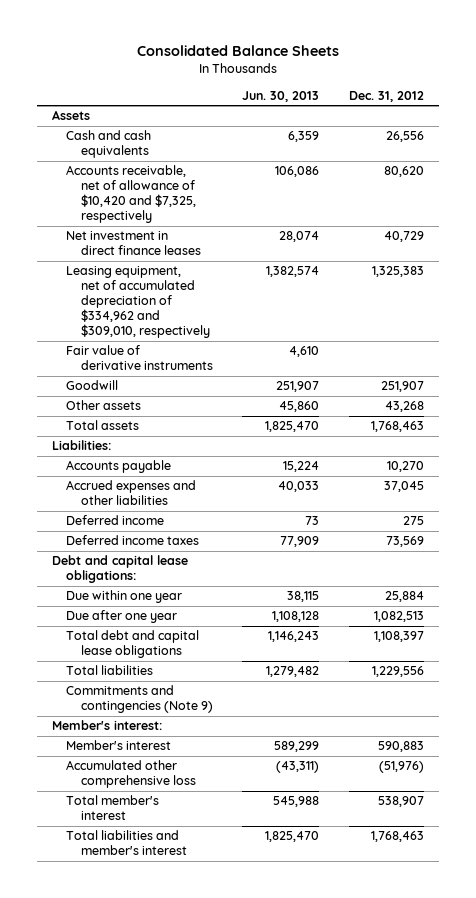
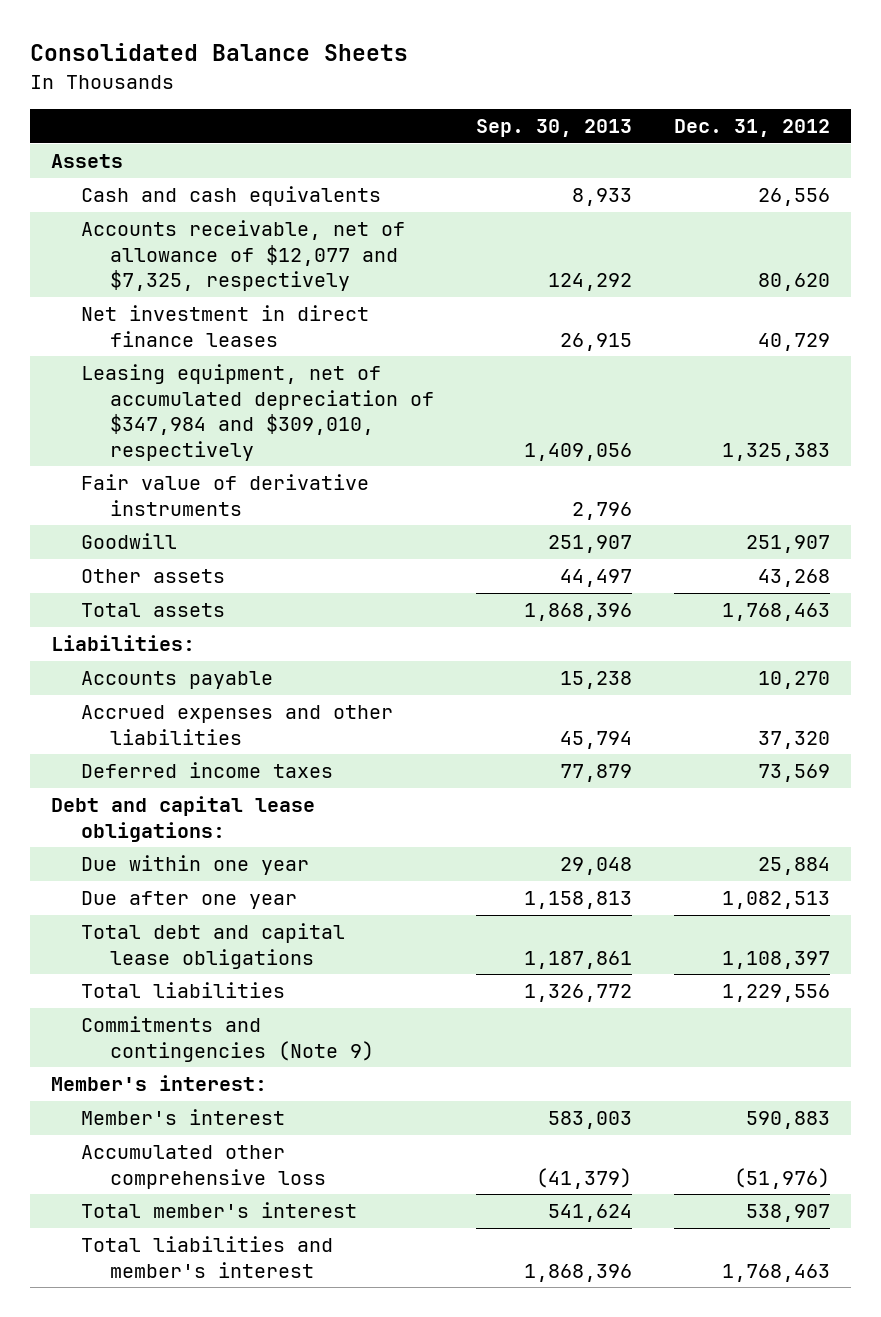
- | Jun. 30, 2013 | Dec. 31, 2012
+ | Sep. 30, 2013 | Dec. 31, 2012
- Accounts receivable, net of allowance of $10,420 and $7,325, respectively | 106,086 | 80,620
+ Accounts receivable, net of allowance of $12,077 and $7,325, respectively | 124,292 | 80,620
- Leasing equipment, net of accumulated depreciation of $334,962 and $309,010, respectively | 1,382,574 | 1,325,383
+ Leasing equipment, net of accumulated depreciation of $347,984 and $309,010, respectively | 1,409,056 | 1,325,383
- Accrued expenses and other liabilities | 40,033 | 37,045
- Deferred income | 73 | 275
+ Accrued expenses and other liabilities | 45,794 | 37,320

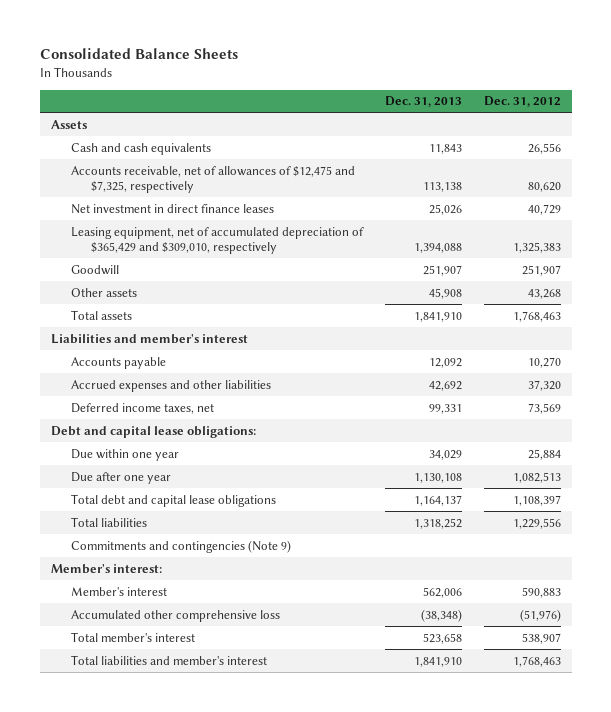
- | Sep. 30, 2013 | Dec. 31, 2012
+ | Dec. 31, 2013 | Dec. 31, 2012
- Accounts receivable, net of allowance of $12,077 and $7,325, respectively | 124,292 | 80,620
+ Accounts receivable, net of allowances of $12,475 and $7,325, respectively | 113,138 | 80,620
- Leasing equipment, net of accumulated depreciation of $347,984 and $309,010, respectively | 1,409,056 | 1,325,383
- Fair value of derivative instruments | 2,796 |
+ Leasing equipment, net of accumulated depreciation of $365,429 and $309,010, respectively | 1,394,088 | 1,325,383
- Liabilities:
+ Liabilities and member's interest
- Deferred income taxes | 77,879 | 73,569
+ Deferred income taxes, net | 99,331 | 73,569

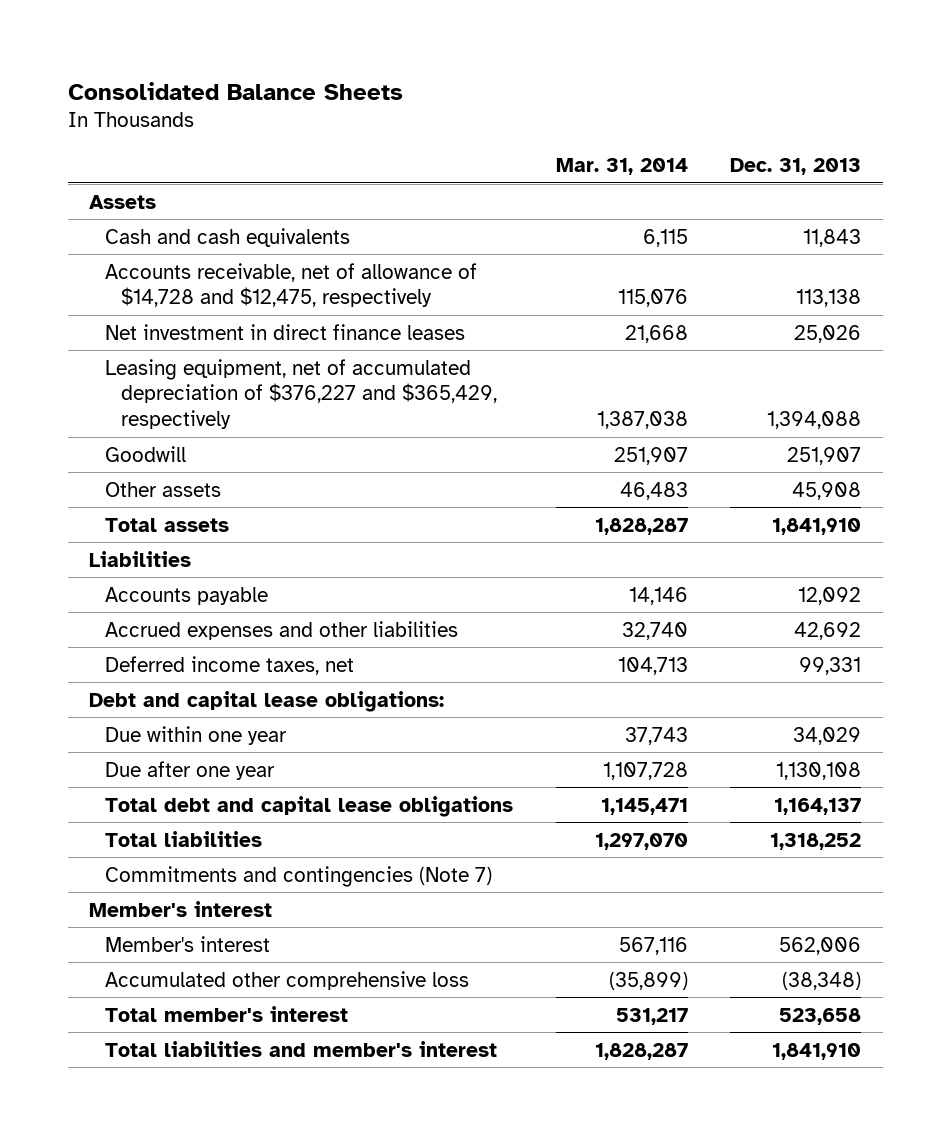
- | Dec. 31, 2013 | Dec. 31, 2012
+ | Mar. 31, 2014 | Dec. 31, 2013
- Accounts receivable, net of allowances of $12,475 and $7,325, respectively | 113,138 | 80,620
+ Accounts receivable, net of allowance of $14,728 and $12,475, respectively | 115,076 | 113,138
- Leasing equipment, net of accumulated depreciation of $365,429 and $309,010, respectively | 1,394,088 | 1,325,383
+ Leasing equipment, net of accumulated depreciation of $376,227 and $365,429, respectively | 1,387,038 | 1,394,088
- Liabilities and member's interest
+ Liabilities
- Commitments and contingencies (Note 9)
- Member's interest:
+ Commitments and contingencies (Note 7)
+ Member's interest

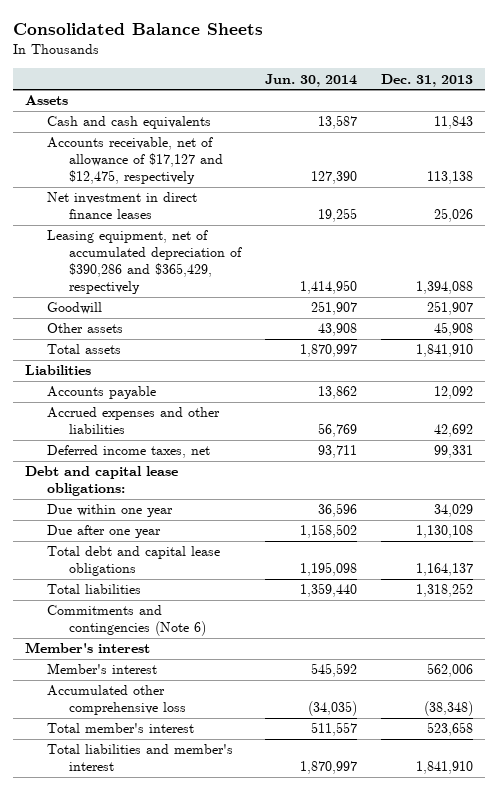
- | Mar. 31, 2014 | Dec. 31, 2013
+ | Jun. 30, 2014 | Dec. 31, 2013
- Accounts receivable, net of allowance of $14,728 and $12,475, respectively | 115,076 | 113,138
+ Accounts receivable, net of allowance of $17,127 and $12,475, respectively | 127,390 | 113,138
- Leasing equipment, net of accumulated depreciation of $376,227 and $365,429, respectively | 1,387,038 | 1,394,088
+ Leasing equipment, net of accumulated depreciation of $390,286 and $365,429, respectively | 1,414,950 | 1,394,088
- Commitments and contingencies (Note 7)
+ Commitments and contingencies (Note 6)

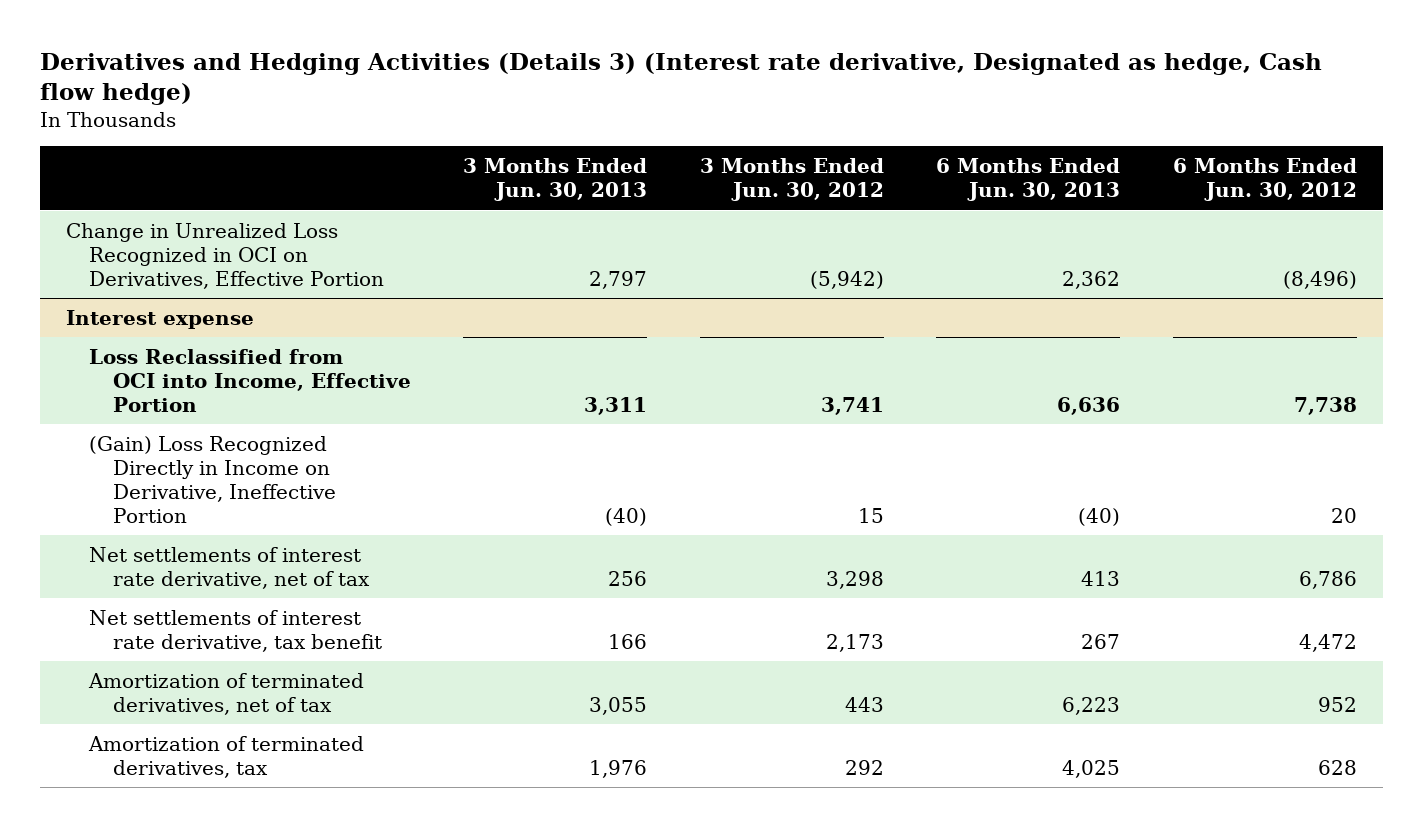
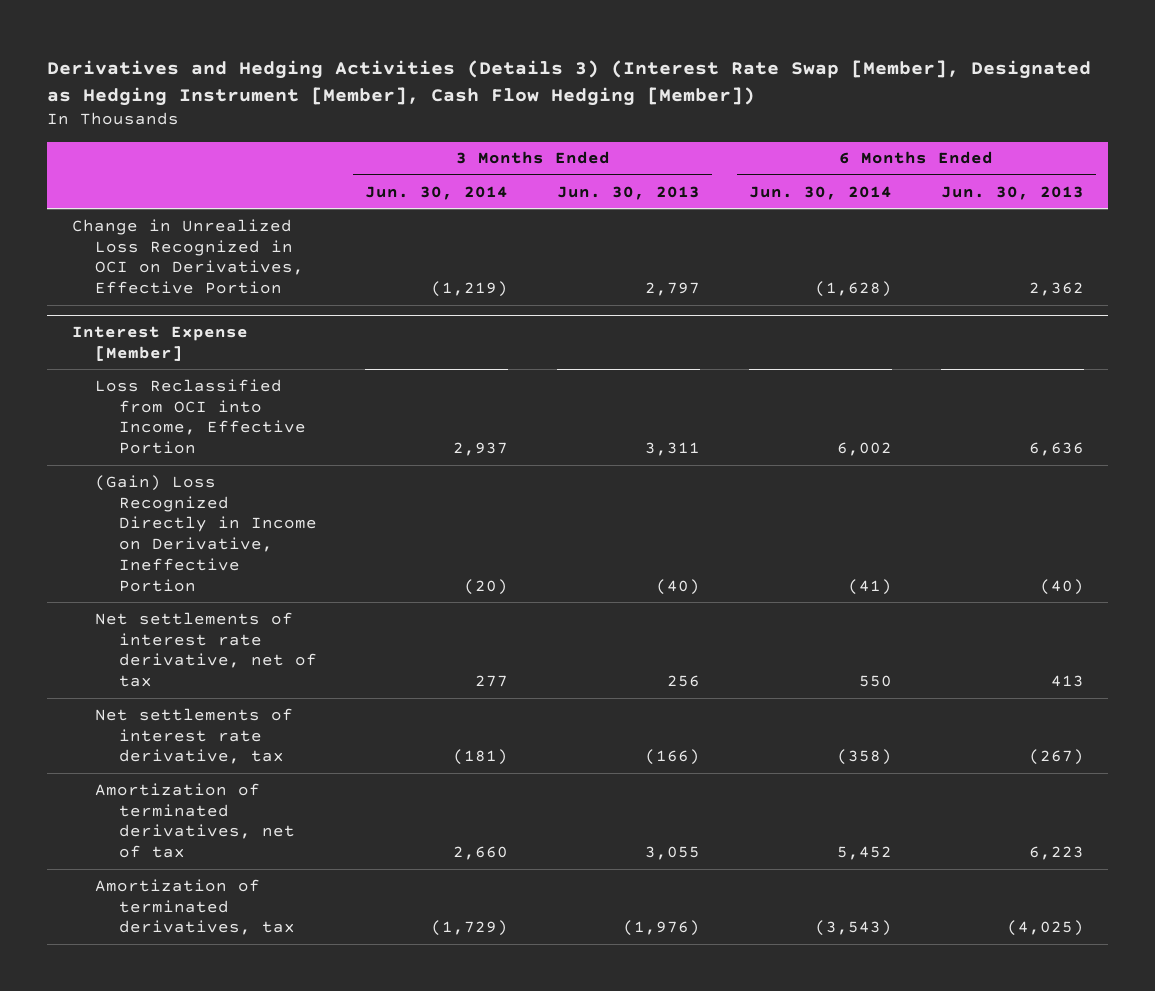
- Derivatives and Hedging Activities (Details 3) (Interest rate derivative, Designated as hedge, Cash flow hedge)
+ Derivatives and Hedging Activities (Details 3) (Interest Rate Swap [Member], Designated as Hedging Instrument [Member], Cash Flow Hedging [Member])
- | 3 Months Ended Jun. 30, 2013 | 3 Months Ended Jun. 30, 2012 | 6 Months Ended Jun. 30, 2013 | 6 Months Ended Jun. 30, 2012
+ | 3 Months Ended Jun. 30, 2014 | 3 Months Ended Jun. 30, 2013 | 6 Months Ended Jun. 30, 2014 | 6 Months Ended Jun. 30, 2013
- Interest expense
+ Interest Expense [Member]
- Net settlements of interest rate derivative, tax benefit | 166 | 2,173 | 267 | 4,472
+ Net settlements of interest rate derivative, tax | (181) | (166) | (358) | (267)
- Amortization of terminated derivatives, tax | 1,976 | 292 | 4,025 | 628
+ Amortization of terminated derivatives, tax | (1,729) | (1,976) | (3,543) | (4,025)

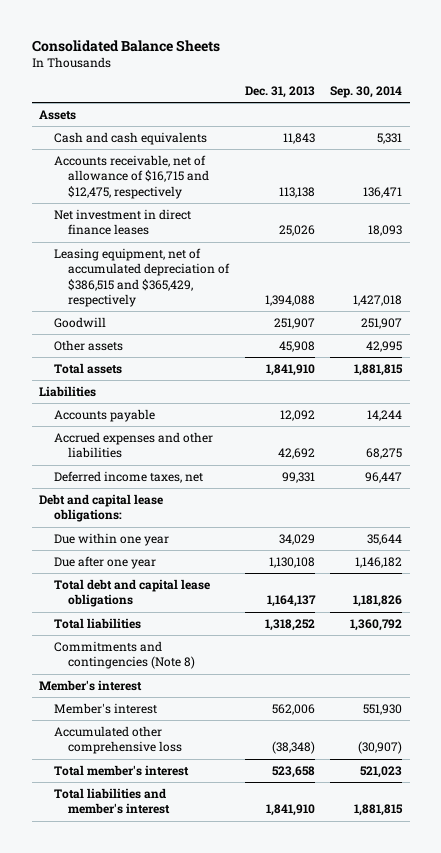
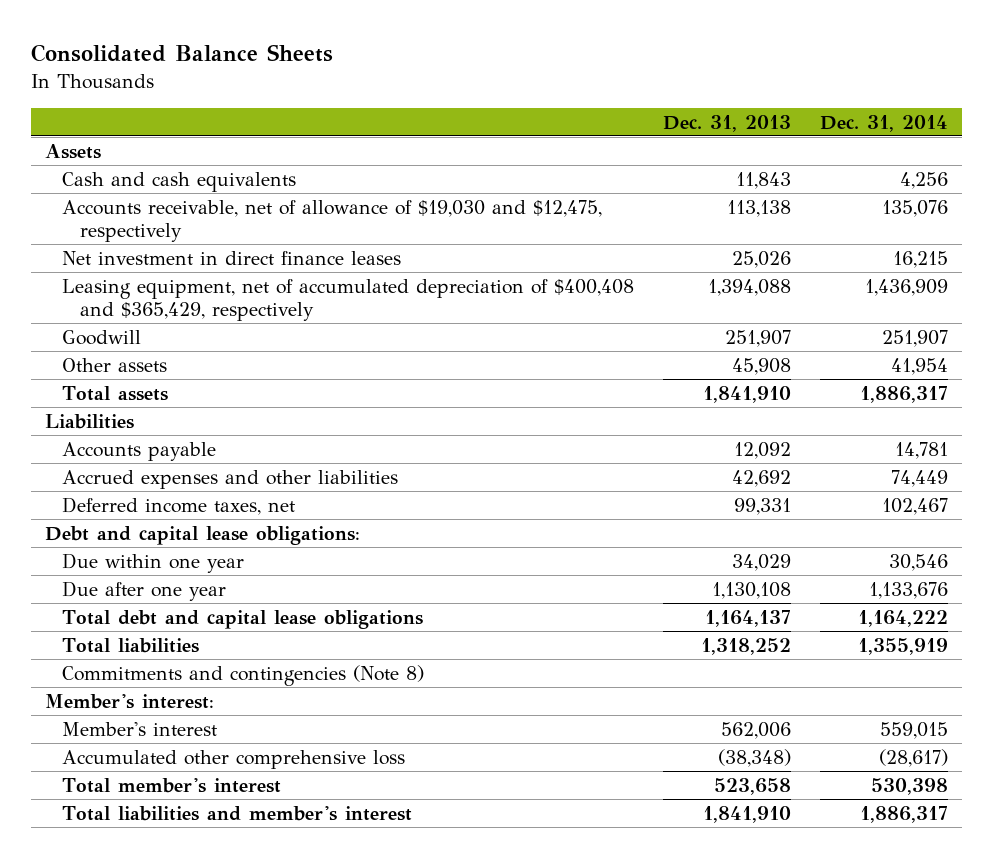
- | Dec. 31, 2013 | Sep. 30, 2014
+ | Dec. 31, 2013 | Dec. 31, 2014
- Accounts receivable, net of allowance of $16,715 and $12,475, respectively | 113,138 | 136,471
+ Accounts receivable, net of allowance of $19,030 and $12,475, respectively | 113,138 | 135,076
- Leasing equipment, net of accumulated depreciation of $386,515 and $365,429, respectively | 1,394,088 | 1,427,018
+ Leasing equipment, net of accumulated depreciation of $400,408 and $365,429, respectively | 1,394,088 | 1,436,909
- Member's interest
+ Member's interest:

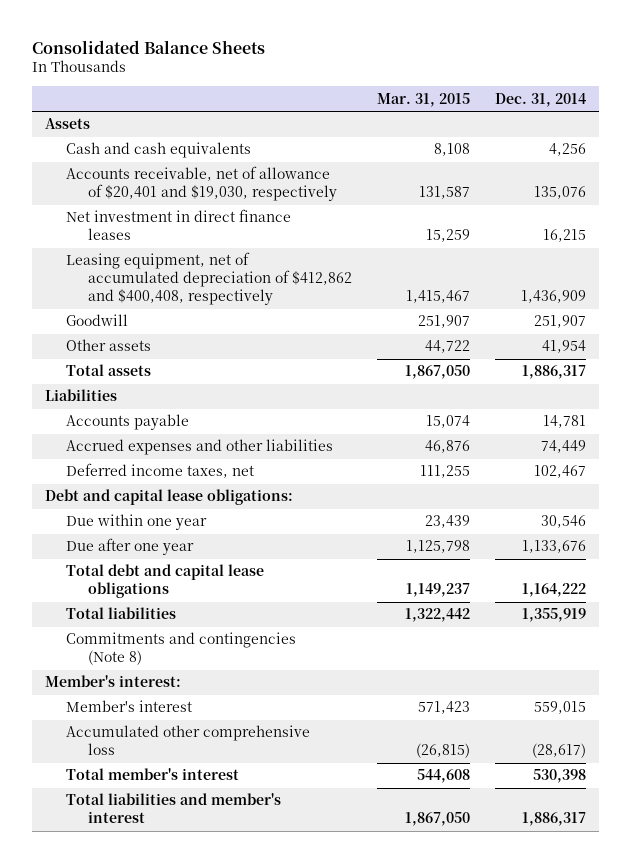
- | Dec. 31, 2013 | Dec. 31, 2014
+ | Mar. 31, 2015 | Dec. 31, 2014
- Accounts receivable, net of allowance of $19,030 and $12,475, respectively | 113,138 | 135,076
+ Accounts receivable, net of allowance of $20,401 and $19,030, respectively | 131,587 | 135,076
- Leasing equipment, net of accumulated depreciation of $400,408 and $365,429, respectively | 1,394,088 | 1,436,909
+ Leasing equipment, net of accumulated depreciation of $412,862 and $400,408, respectively | 1,415,467 | 1,436,909

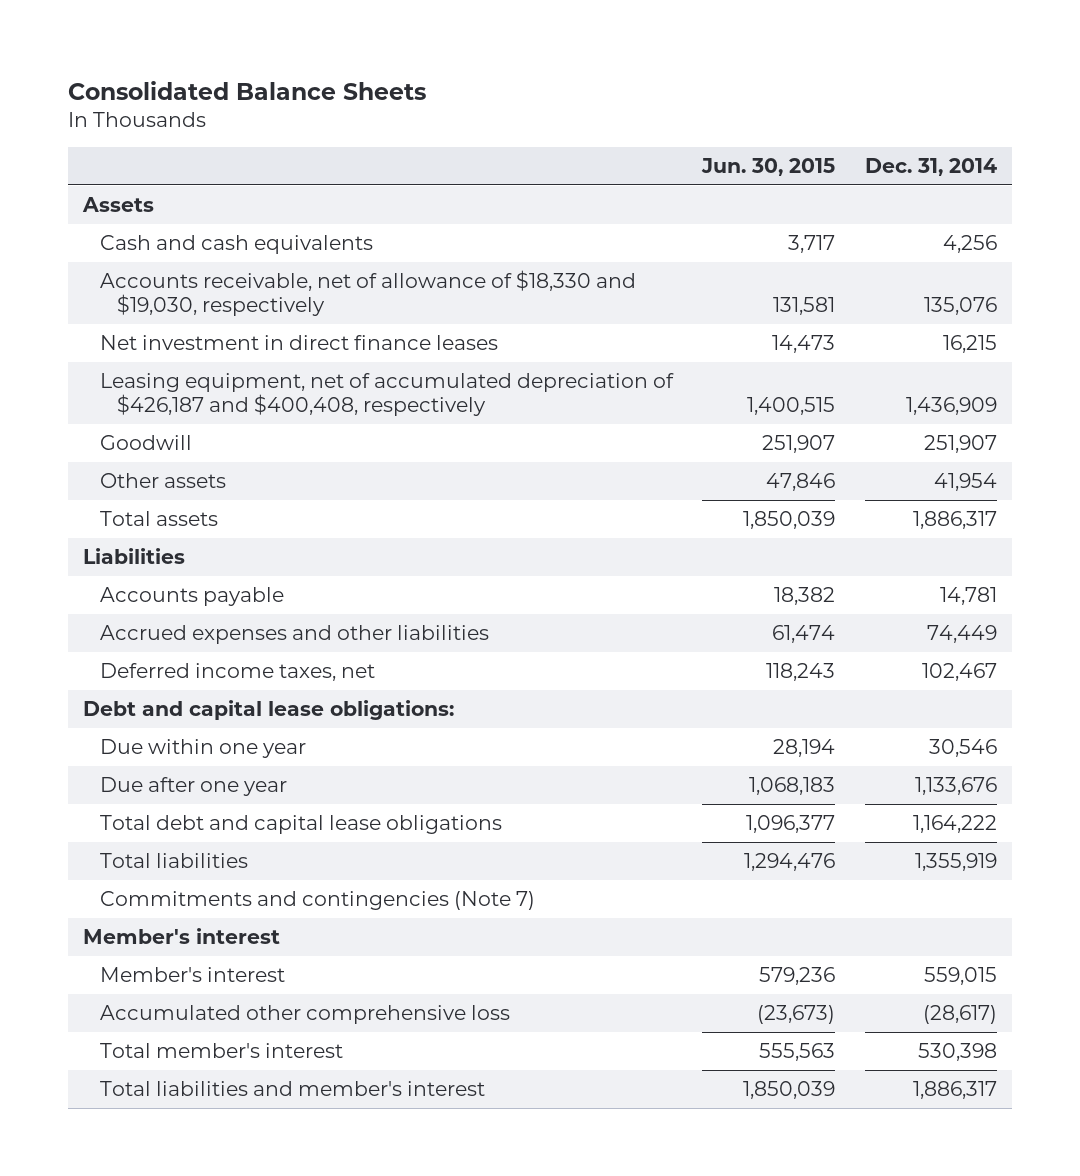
- | Mar. 31, 2015 | Dec. 31, 2014
+ | Jun. 30, 2015 | Dec. 31, 2014
- Accounts receivable, net of allowance of $20,401 and $19,030, respectively | 131,587 | 135,076
+ Accounts receivable, net of allowance of $18,330 and $19,030, respectively | 131,581 | 135,076
- Leasing equipment, net of accumulated depreciation of $412,862 and $400,408, respectively | 1,415,467 | 1,436,909
+ Leasing equipment, net of accumulated depreciation of $426,187 and $400,408, respectively | 1,400,515 | 1,436,909
- Commitments and contingencies (Note 8)
- Member's interest:
+ Commitments and contingencies (Note 7)
+ Member's interest

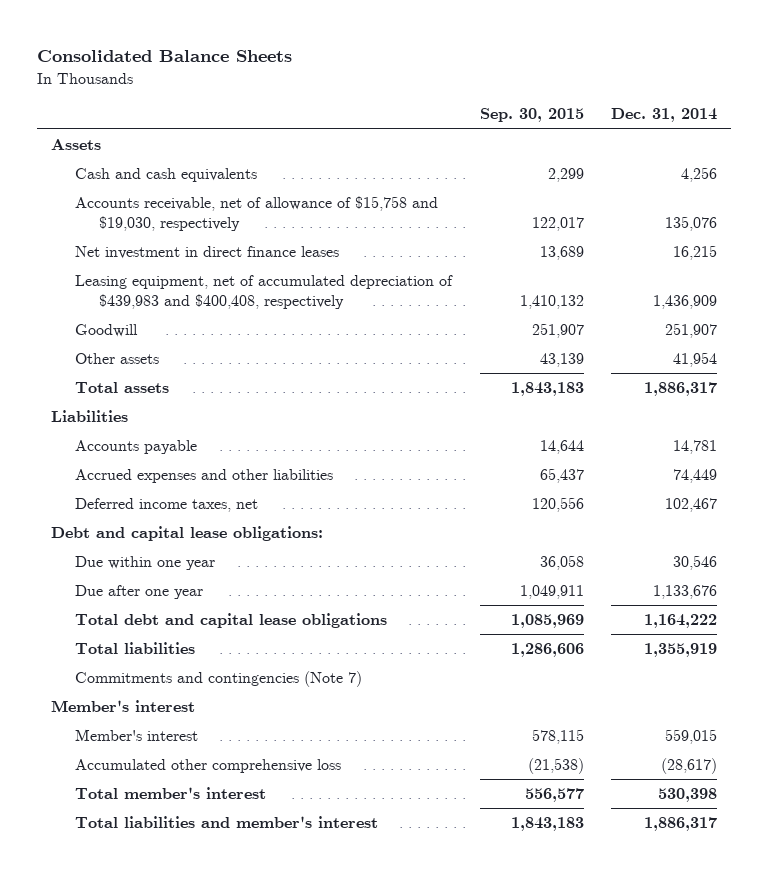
- | Jun. 30, 2015 | Dec. 31, 2014
+ | Sep. 30, 2015 | Dec. 31, 2014
- Accounts receivable, net of allowance of $18,330 and $19,030, respectively | 131,581 | 135,076
+ Accounts receivable, net of allowance of $15,758 and $19,030, respectively | 122,017 | 135,076
- Leasing equipment, net of accumulated depreciation of $426,187 and $400,408, respectively | 1,400,515 | 1,436,909
+ Leasing equipment, net of accumulated depreciation of $439,983 and $400,408, respectively | 1,410,132 | 1,436,909

